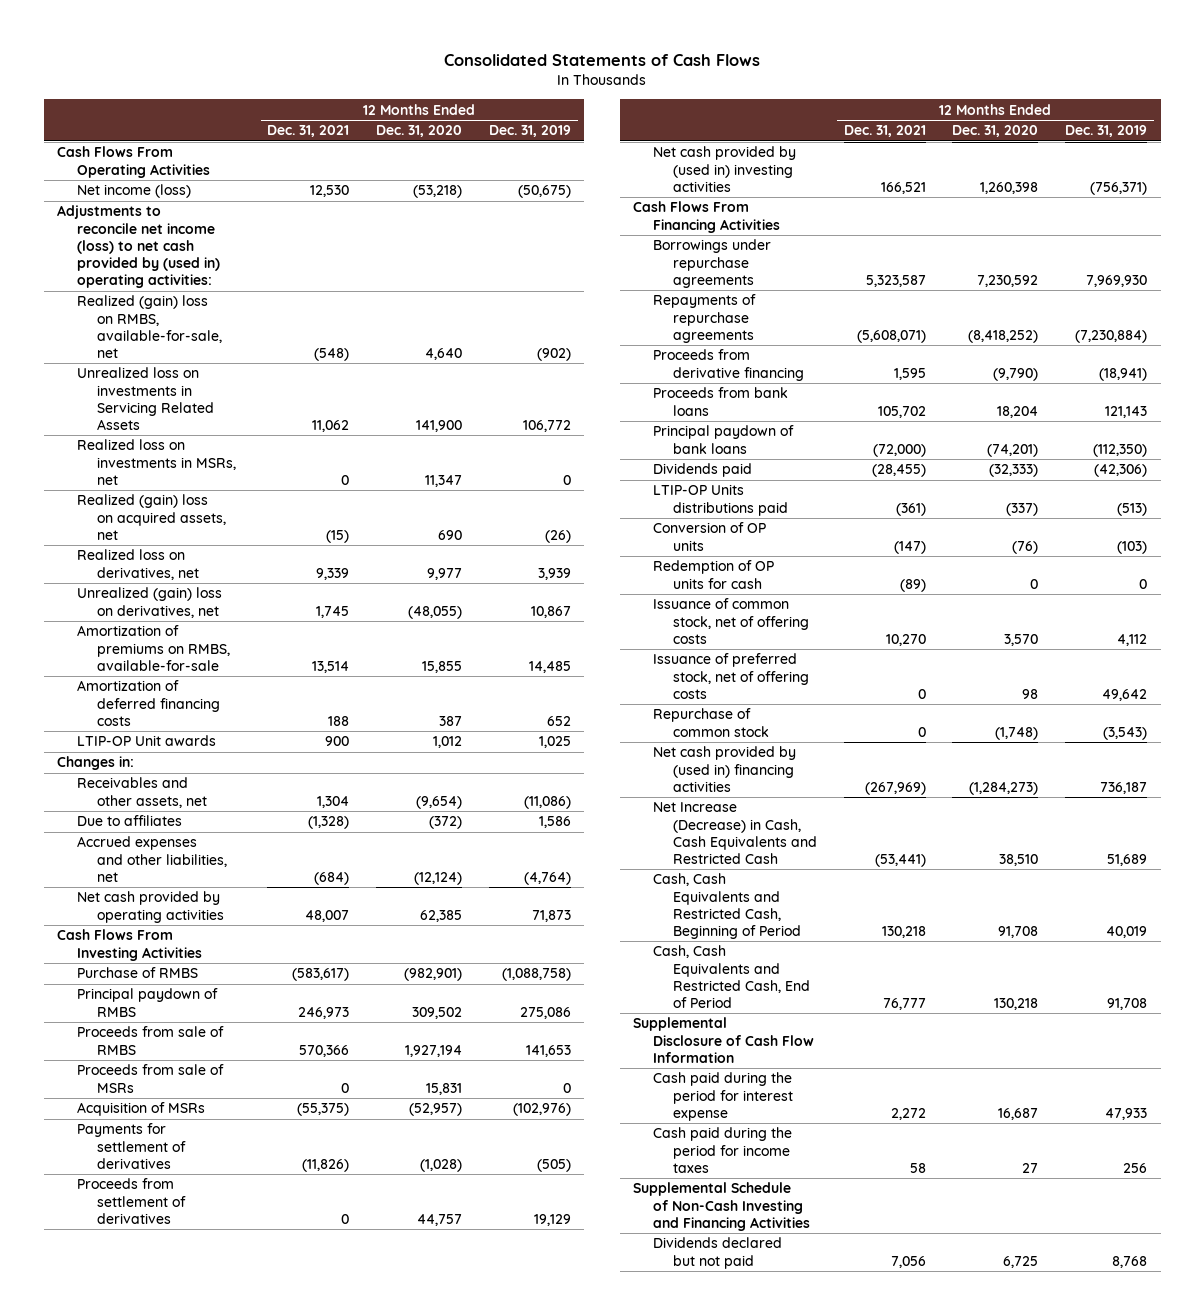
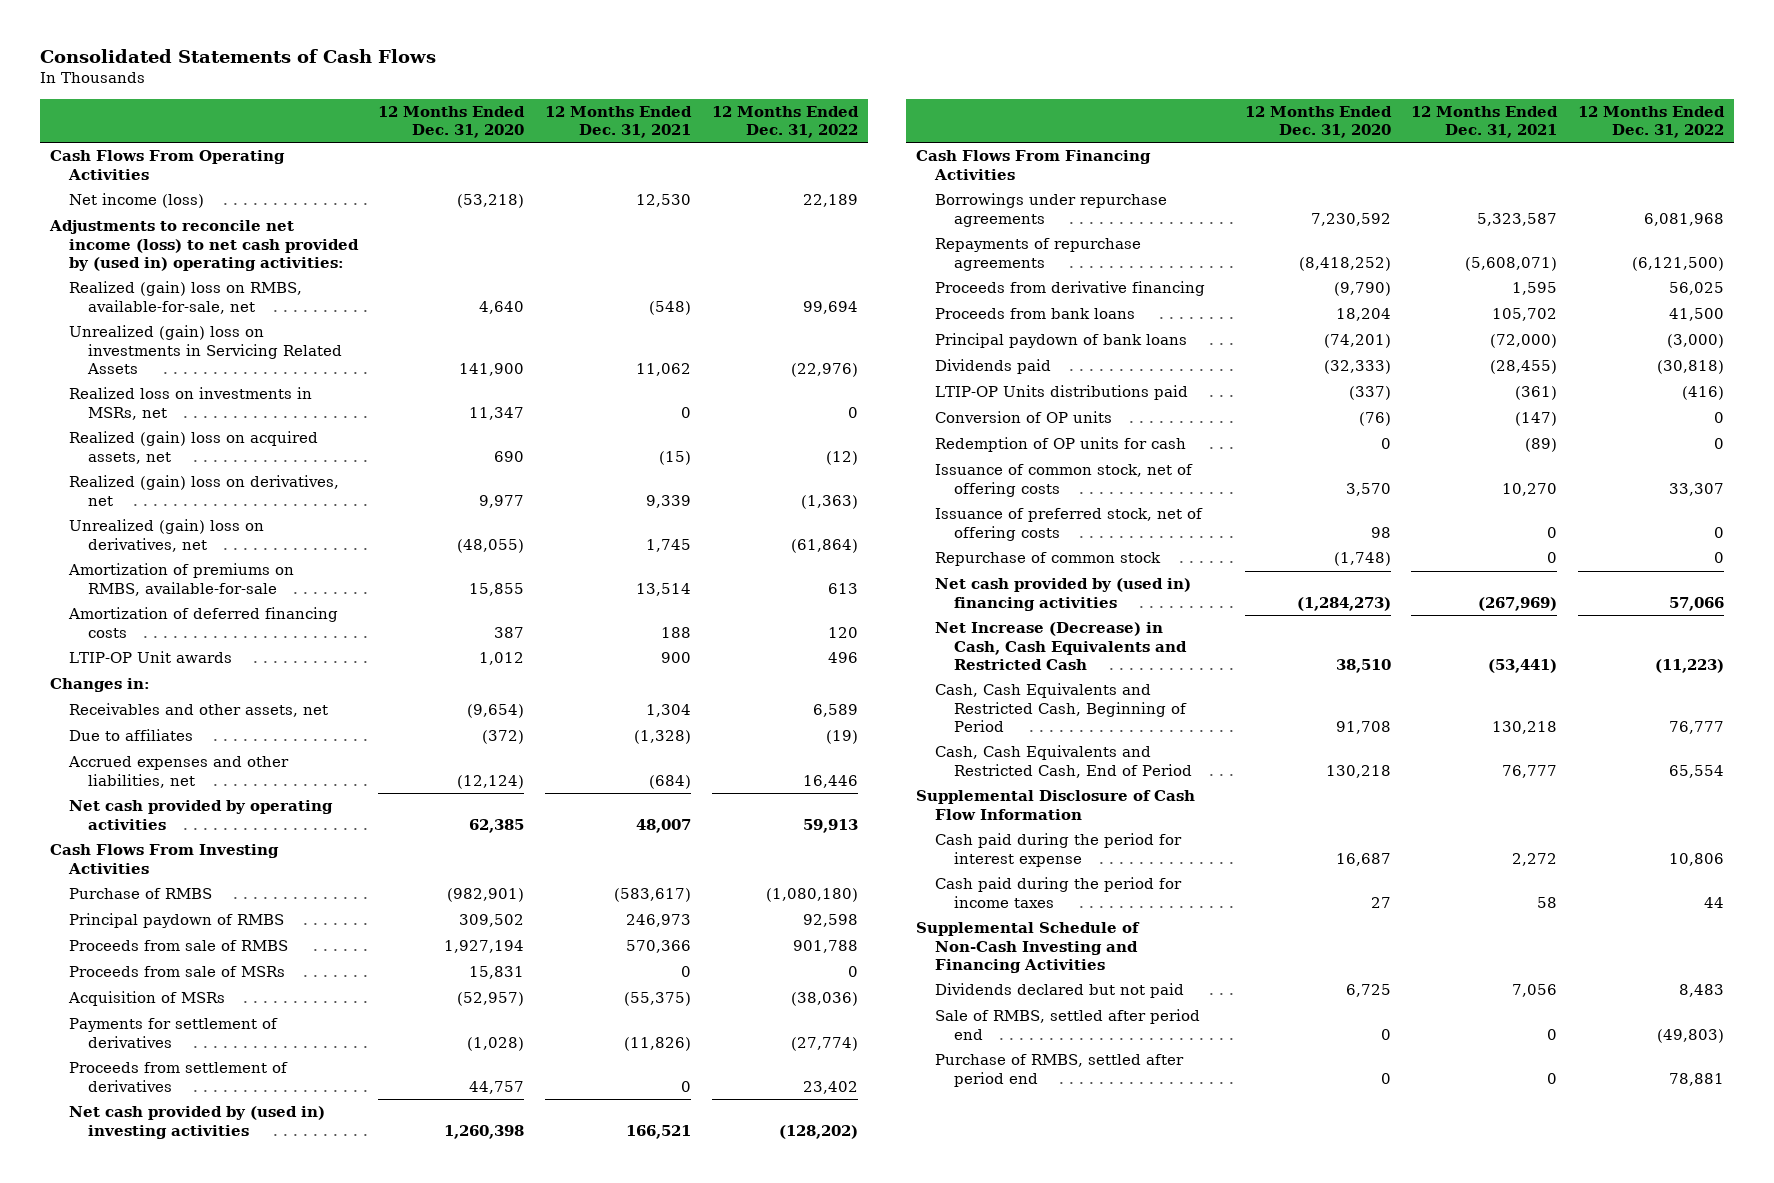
- | 12 Months Ended Dec. 31, 2021 | 12 Months Ended Dec. 31, 2020 | 12 Months Ended Dec. 31, 2019
+ | 12 Months Ended Dec. 31, 2020 | 12 Months Ended Dec. 31, 2021 | 12 Months Ended Dec. 31, 2022
- Unrealized loss on investments in Servicing Related Assets | 11,062 | 141,900 | 106,772
+ Unrealized (gain) loss on investments in Servicing Related Assets | 141,900 | 11,062 | (22,976)
- Realized loss on derivatives, net | 9,339 | 9,977 | 3,939
+ Realized (gain) loss on derivatives, net | 9,977 | 9,339 | (1,363)
+ Sale of RMBS, settled after period end | 0 | 0 | (49,803)
+ Purchase of RMBS, settled after period end | 0 | 0 | 78,881

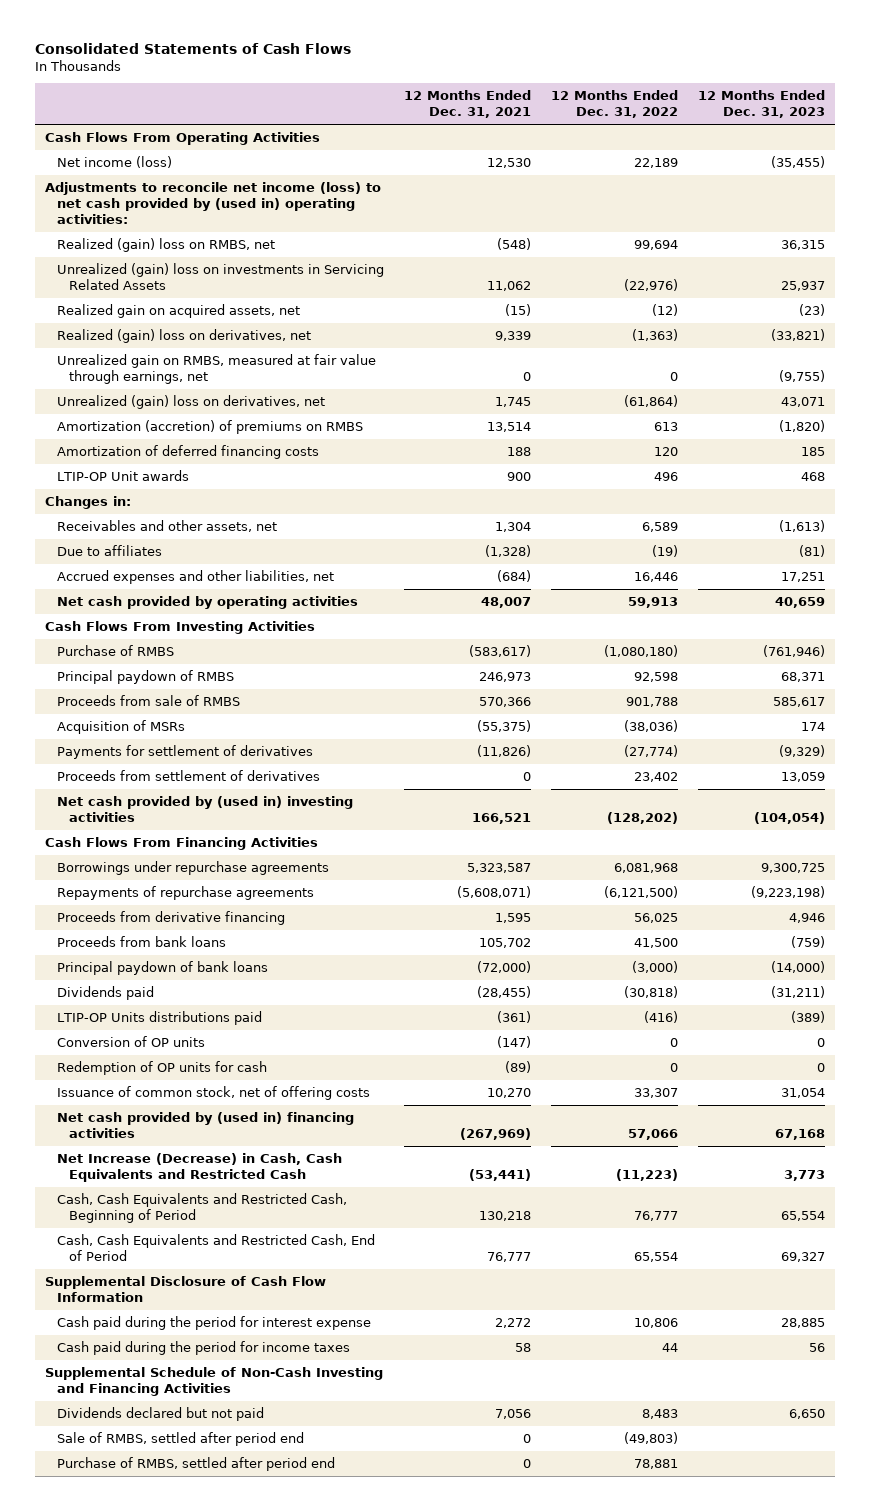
- | 12 Months Ended Dec. 31, 2020 | 12 Months Ended Dec. 31, 2021 | 12 Months Ended Dec. 31, 2022
+ | 12 Months Ended Dec. 31, 2021 | 12 Months Ended Dec. 31, 2022 | 12 Months Ended Dec. 31, 2023
- Realized (gain) loss on RMBS, available-for-sale, net | 4,640 | (548) | 99,694
+ Realized (gain) loss on RMBS, net | (548) | 99,694 | 36,315
- Realized loss on investments in MSRs, net | 11,347 | 0 | 0
- Realized (gain) loss on acquired assets, net | 690 | (15) | (12)
+ Realized gain on acquired assets, net | (15) | (12) | (23)
+ Unrealized gain on RMBS, measured at fair value through earnings, net | 0 | 0 | (9,755)
- Amortization of premiums on RMBS, available-for-sale | 15,855 | 13,514 | 613
+ Amortization (accretion) of premiums on RMBS | 13,514 | 613 | (1,820)
- Proceeds from sale of MSRs | 15,831 | 0 | 0
- Issuance of preferred stock, net of offering costs | 98 | 0 | 0
- Repurchase of common stock | (1,748) | 0 | 0

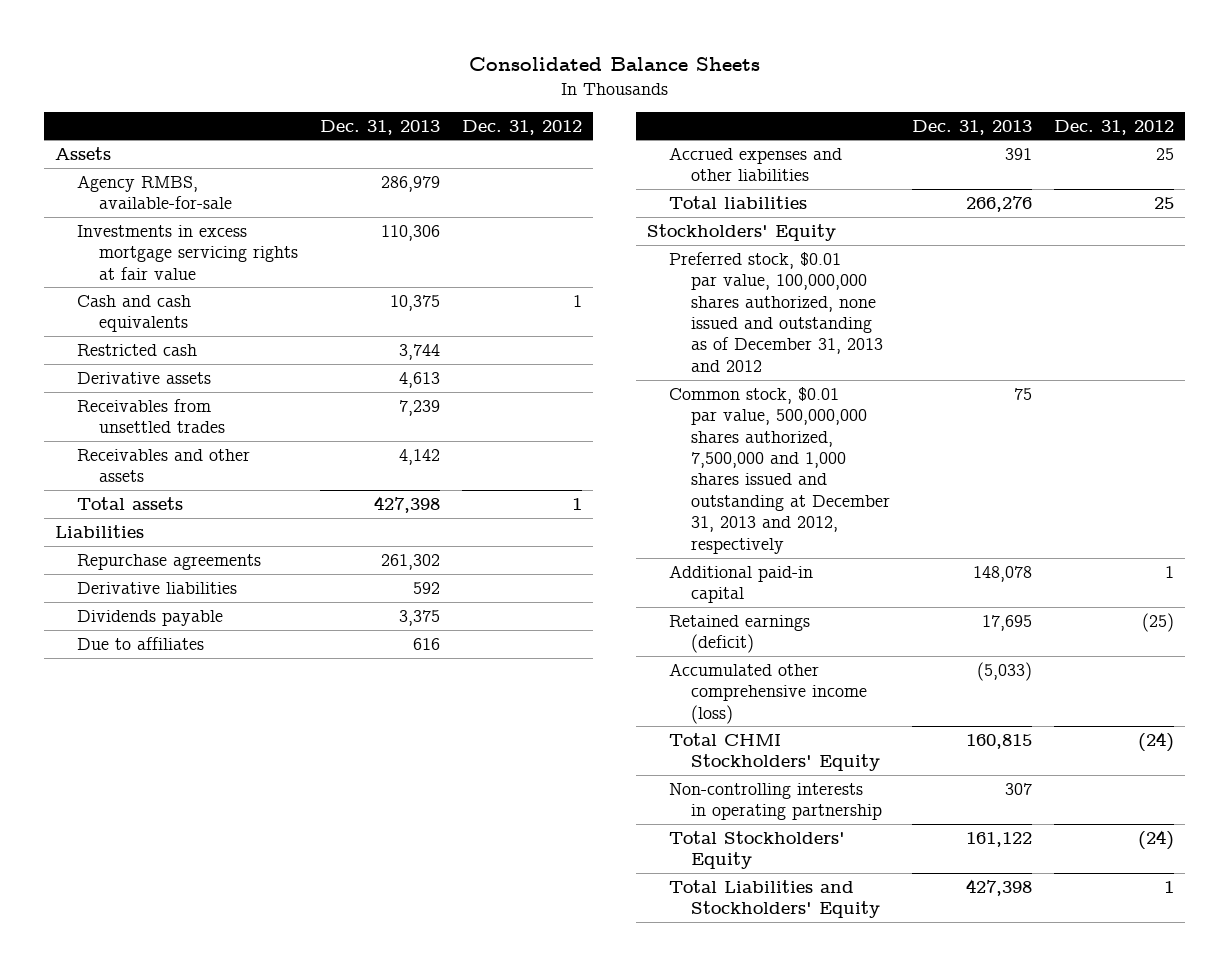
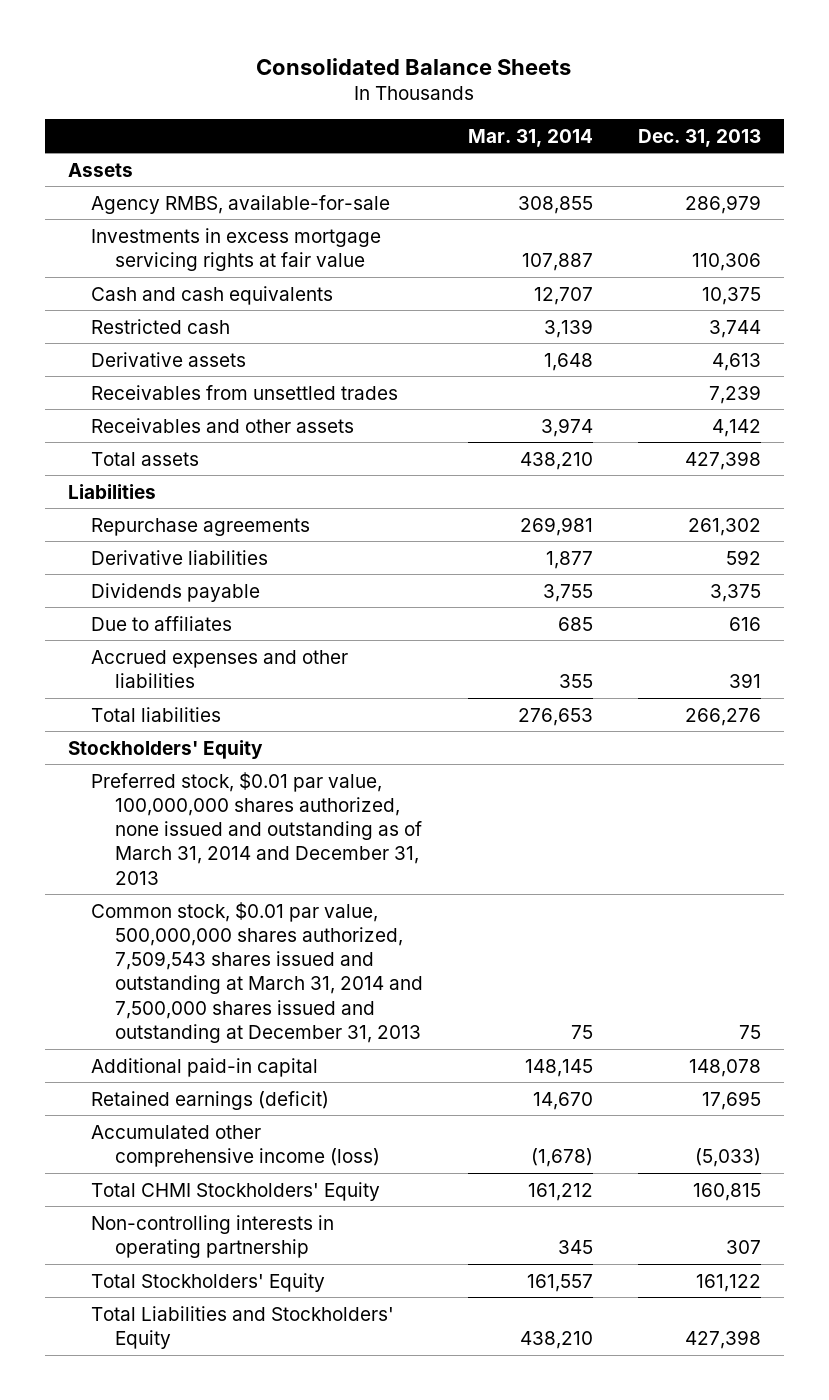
- | Dec. 31, 2013 | Dec. 31, 2012
+ | Mar. 31, 2014 | Dec. 31, 2013
- Preferred stock, $0.01 par value, 100,000,000 shares authorized, none issued and outstanding as of December 31, 2013 and 2012
- Common stock, $0.01 par value, 500,000,000 shares authorized, 7,500,000 and 1,000 shares issued and outstanding at December 31, 2013 and 2012, respectively | 75 |
+ Preferred stock, $0.01 par value, 100,000,000 shares authorized, none issued and outstanding as of March 31, 2014 and December 31, 2013
+ Common stock, $0.01 par value, 500,000,000 shares authorized, 7,509,543 shares issued and outstanding at March 31, 2014 and 7,500,000 shares issued and outstanding at December 31, 2013 | 75 | 75

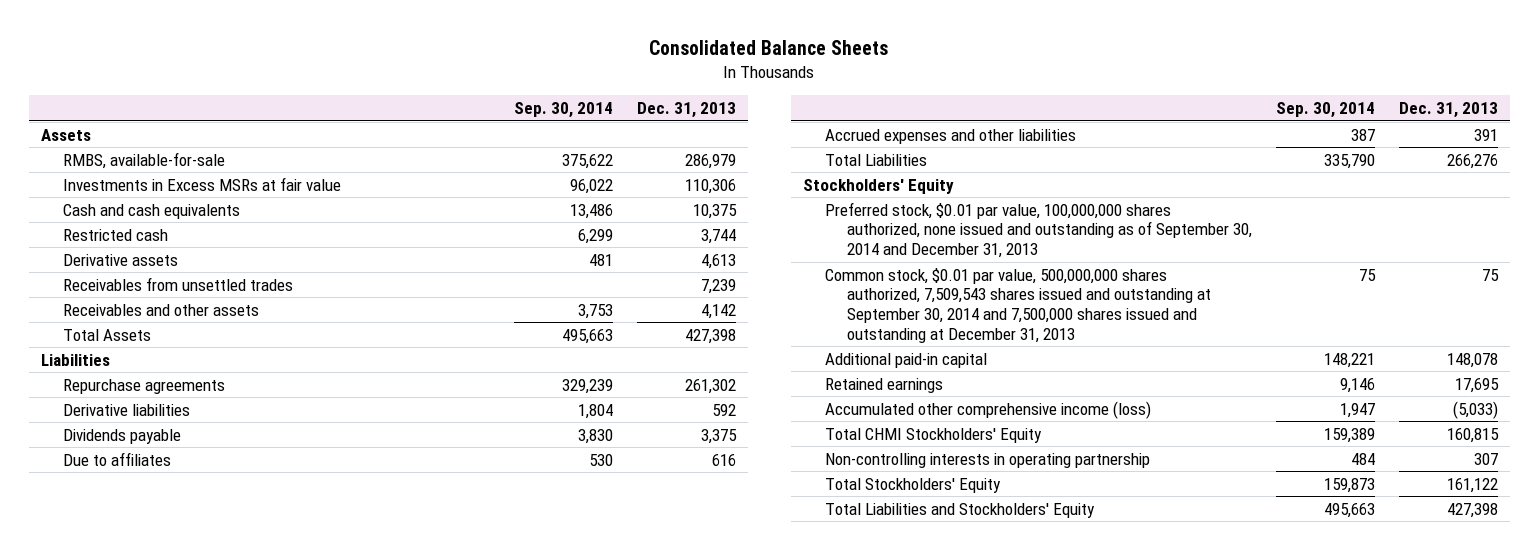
- | Mar. 31, 2014 | Dec. 31, 2013
+ | Sep. 30, 2014 | Dec. 31, 2013
- Agency RMBS, available-for-sale | 308,855 | 286,979
- Investments in excess mortgage servicing rights at fair value | 107,887 | 110,306
+ RMBS, available-for-sale | 375,622 | 286,979
+ Investments in Excess MSRs at fair value | 96,022 | 110,306
- Total assets | 438,210 | 427,398
+ Total Assets | 495,663 | 427,398
- Total liabilities | 276,653 | 266,276
+ Total Liabilities | 335,790 | 266,276
- Preferred stock, $0.01 par value, 100,000,000 shares authorized, none issued and outstanding as of March 31, 2014 and December 31, 2013
- Common stock, $0.01 par value, 500,000,000 shares authorized, 7,509,543 shares issued and outstanding at March 31, 2014 and 7,500,000 shares issued and outstanding at December 31, 2013 | 75 | 75
+ Preferred stock, $0.01 par value, 100,000,000 shares authorized, none issued and outstanding as of September 30, 2014 and December 31, 2013
+ Common stock, $0.01 par value, 500,000,000 shares authorized, 7,509,543 shares issued and outstanding at September 30, 2014 and 7,500,000 shares issued and outstanding at December 31, 2013 | 75 | 75
- Retained earnings (deficit) | 14,670 | 17,695
+ Retained earnings | 9,146 | 17,695

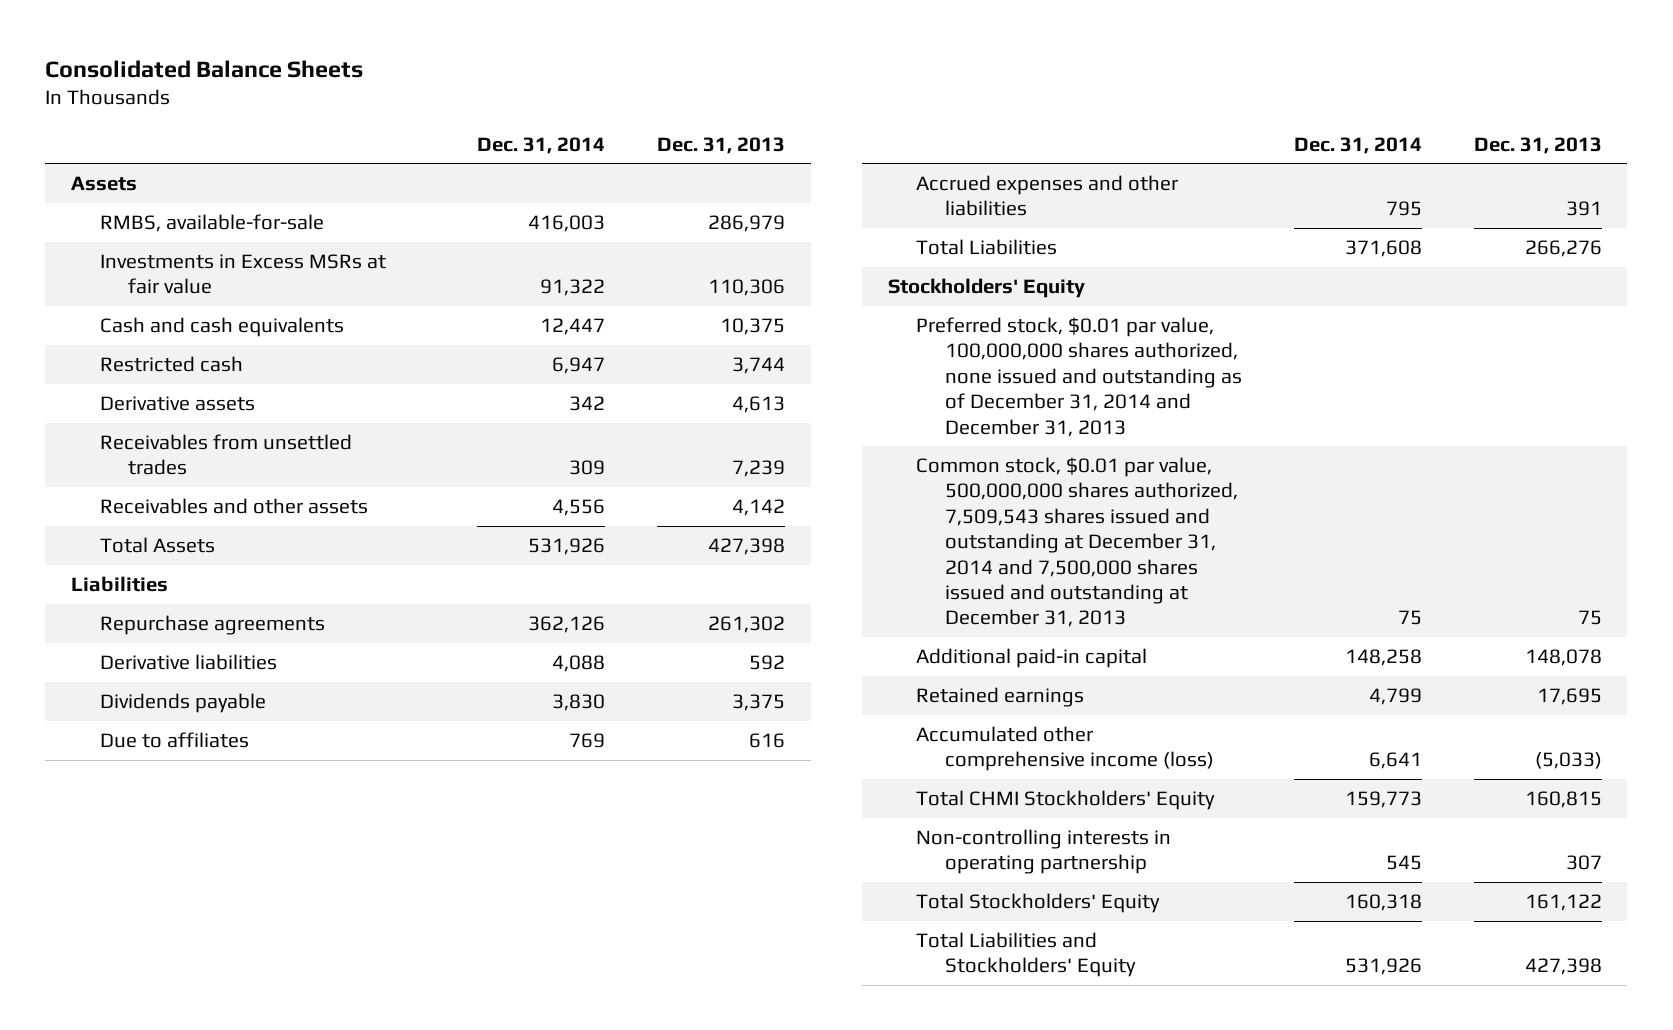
- | Sep. 30, 2014 | Dec. 31, 2013
+ | Dec. 31, 2014 | Dec. 31, 2013
- Preferred stock, $0.01 par value, 100,000,000 shares authorized, none issued and outstanding as of September 30, 2014 and December 31, 2013
- Common stock, $0.01 par value, 500,000,000 shares authorized, 7,509,543 shares issued and outstanding at September 30, 2014 and 7,500,000 shares issued and outstanding at December 31, 2013 | 75 | 75
+ Preferred stock, $0.01 par value, 100,000,000 shares authorized, none issued and outstanding as of December 31, 2014 and December 31, 2013
+ Common stock, $0.01 par value, 500,000,000 shares authorized, 7,509,543 shares issued and outstanding at December 31, 2014 and 7,500,000 shares issued and outstanding at December 31, 2013 | 75 | 75

